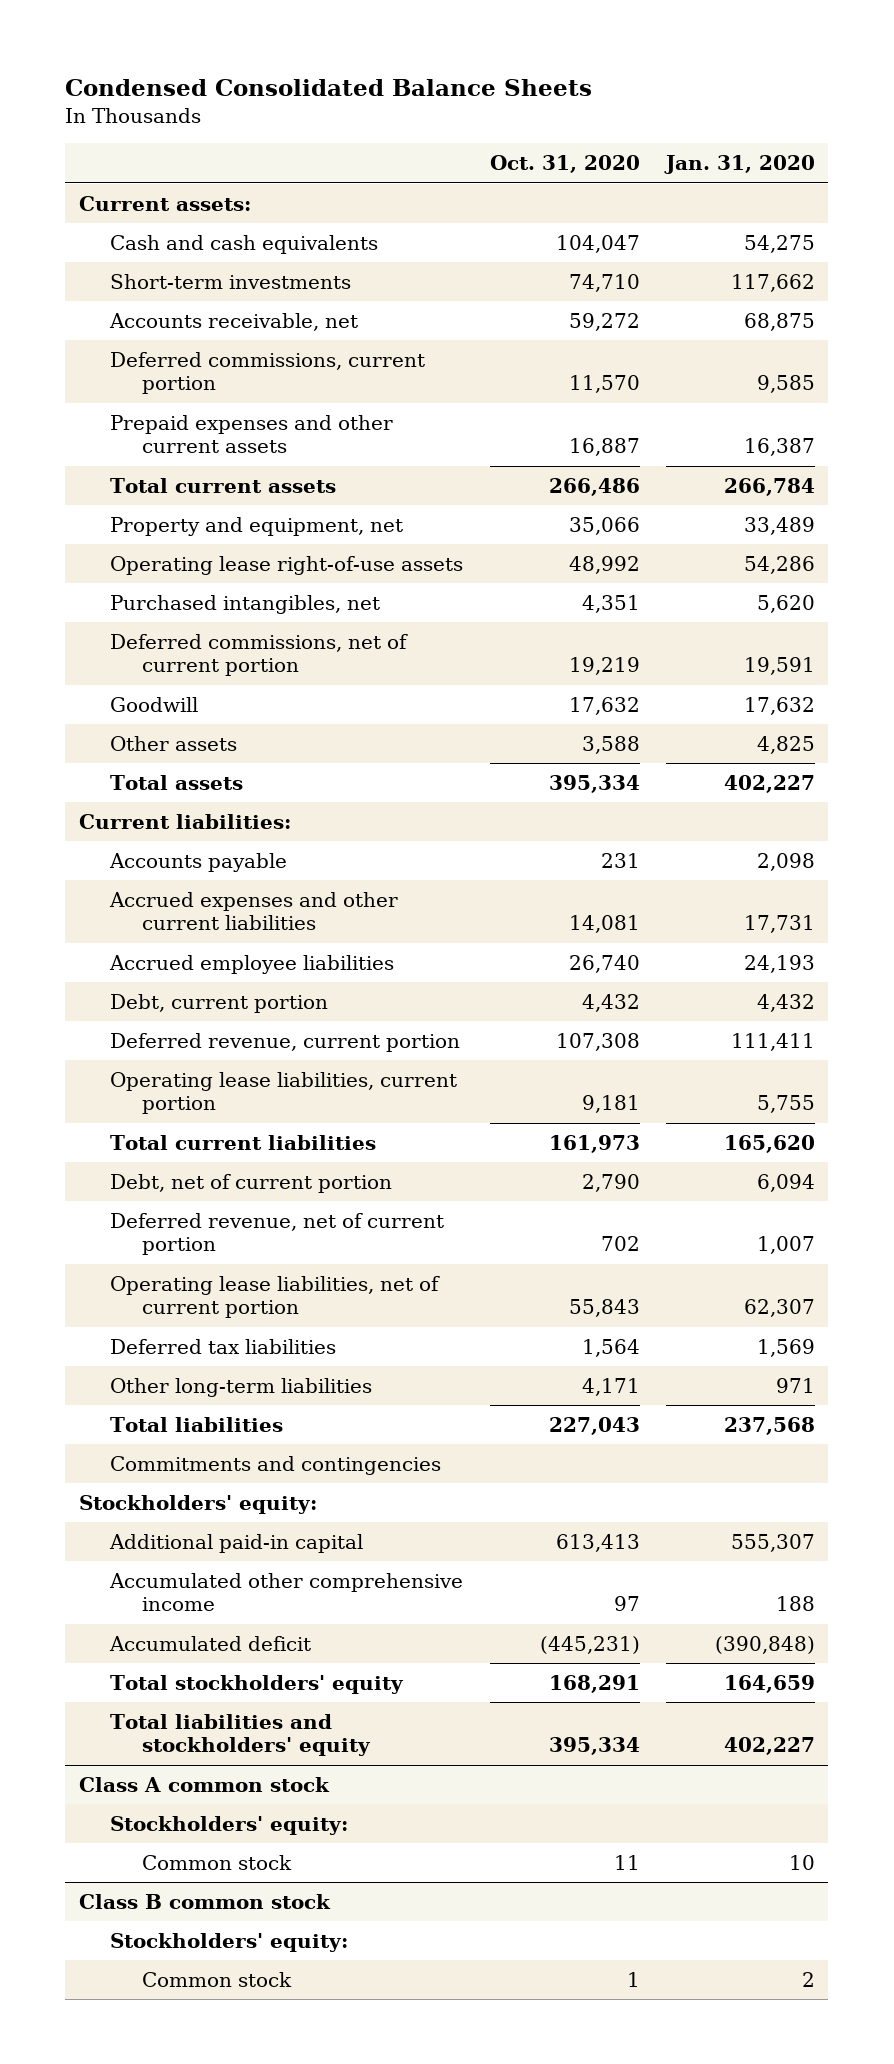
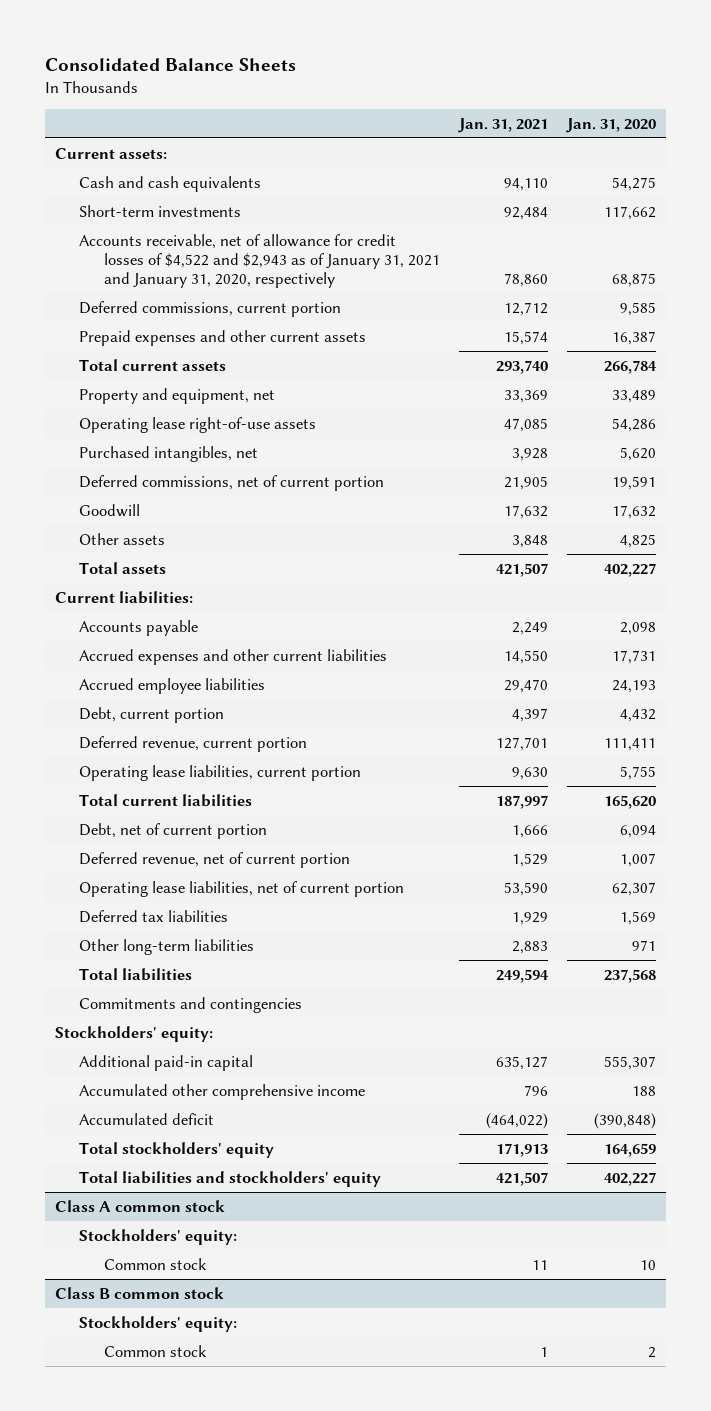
- Condensed Consolidated Balance Sheets
+ Consolidated Balance Sheets
- | Oct. 31, 2020 | Jan. 31, 2020
+ | Jan. 31, 2021 | Jan. 31, 2020
- Accounts receivable, net | 59,272 | 68,875
+ Accounts receivable, net of allowance for credit losses of $4,522 and $2,943 as of January 31, 2021 and January 31, 2020, respectively | 78,860 | 68,875

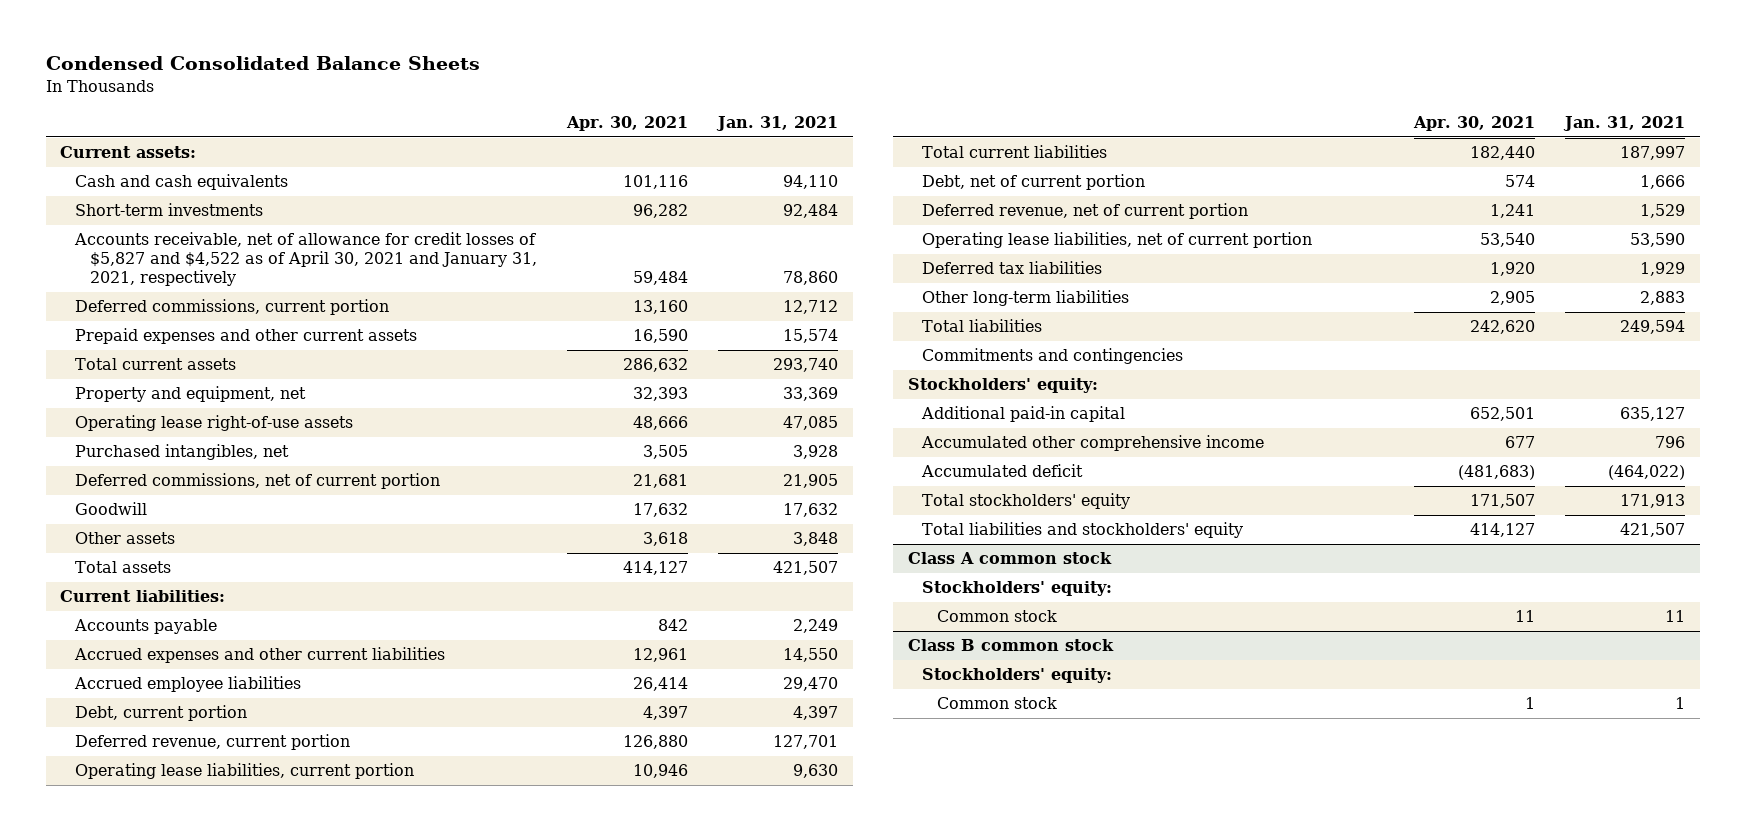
- Consolidated Balance Sheets
+ Condensed Consolidated Balance Sheets
- | Jan. 31, 2021 | Jan. 31, 2020
+ | Apr. 30, 2021 | Jan. 31, 2021
- Accounts receivable, net of allowance for credit losses of $4,522 and $2,943 as of January 31, 2021 and January 31, 2020, respectively | 78,860 | 68,875
+ Accounts receivable, net of allowance for credit losses of $5,827 and $4,522 as of April 30, 2021 and January 31, 2021, respectively | 59,484 | 78,860

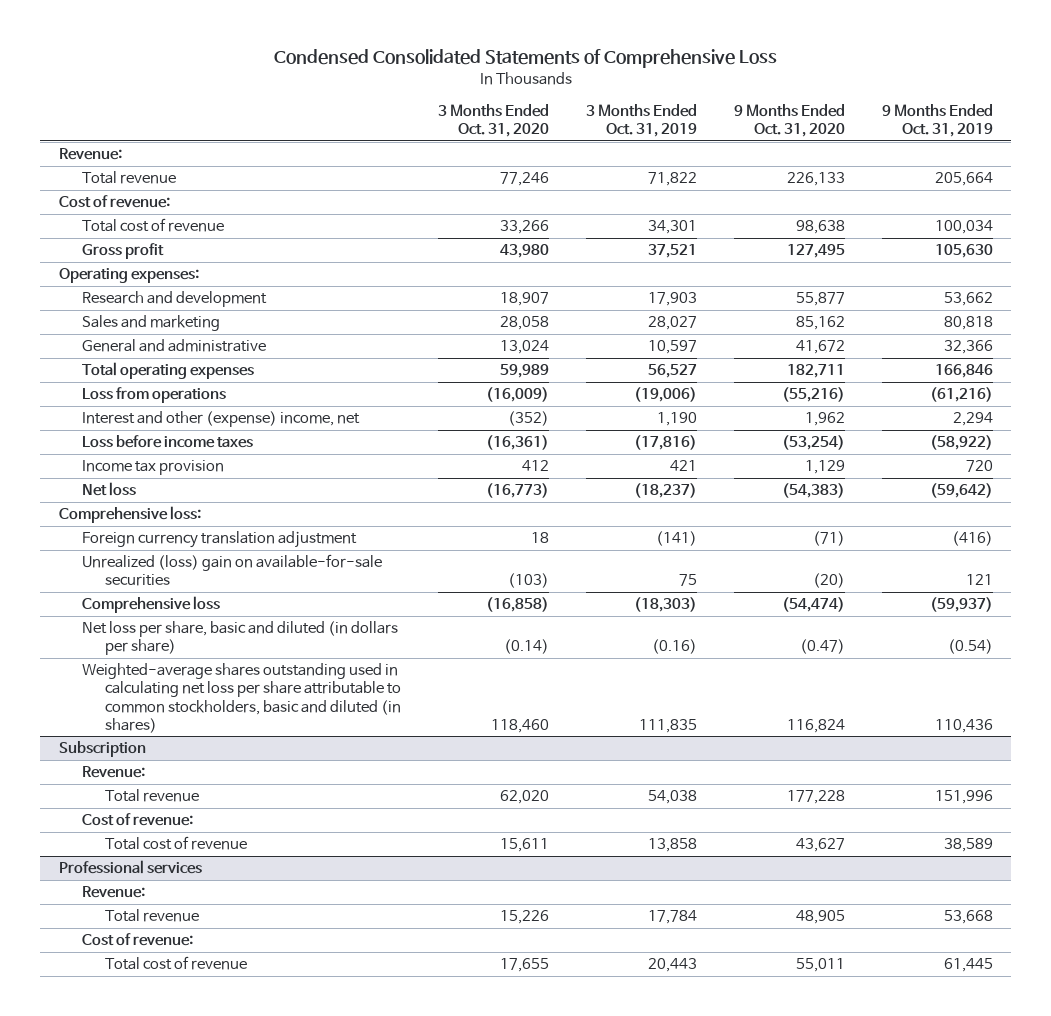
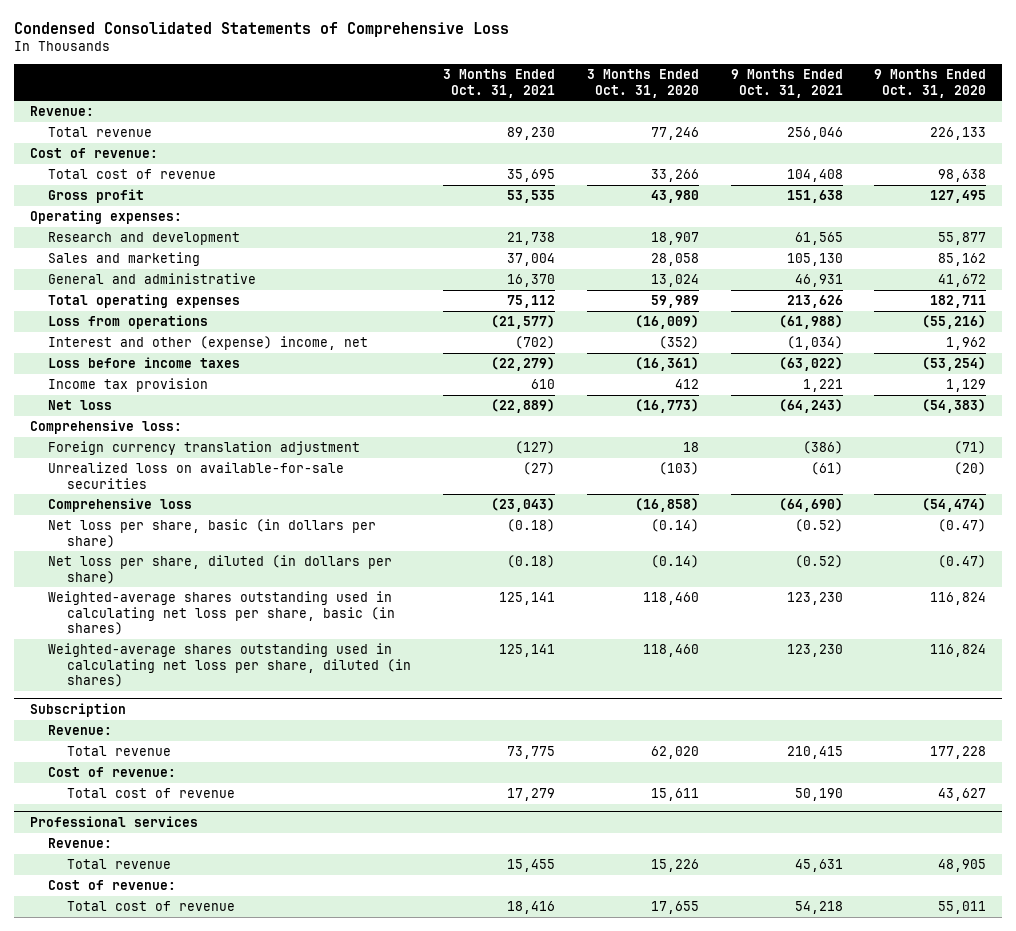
- | 3 Months Ended Oct. 31, 2020 | 3 Months Ended Oct. 31, 2019 | 9 Months Ended Oct. 31, 2020 | 9 Months Ended Oct. 31, 2019
+ | 3 Months Ended Oct. 31, 2021 | 3 Months Ended Oct. 31, 2020 | 9 Months Ended Oct. 31, 2021 | 9 Months Ended Oct. 31, 2020
- Unrealized (loss) gain on available-for-sale securities | (103) | 75 | (20) | 121
+ Unrealized loss on available-for-sale securities | (27) | (103) | (61) | (20)
- Net loss per share, basic and diluted (in dollars per share) | (0.14) | (0.16) | (0.47) | (0.54)
- Weighted-average shares outstanding used in calculating net loss per share attributable to common stockholders, basic and diluted (in shares) | 118,460 | 111,835 | 116,824 | 110,436
+ Net loss per share, basic (in dollars per share) | (0.18) | (0.14) | (0.52) | (0.47)
+ Net loss per share, diluted (in dollars per share) | (0.18) | (0.14) | (0.52) | (0.47)
+ Weighted-average shares outstanding used in calculating net loss per share, basic (in shares) | 125,141 | 118,460 | 123,230 | 116,824
+ Weighted-average shares outstanding used in calculating net loss per share, diluted (in shares) | 125,141 | 118,460 | 123,230 | 116,824

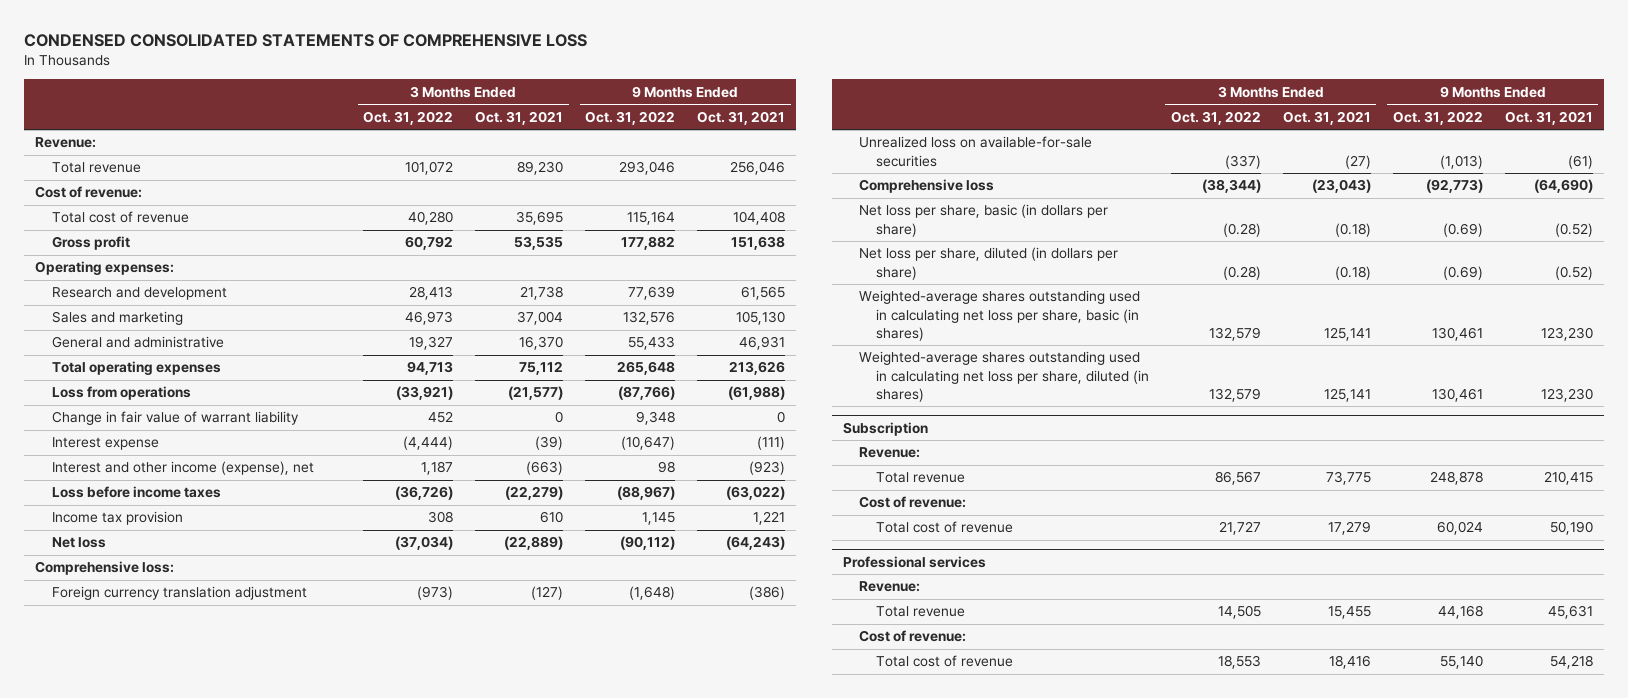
- Condensed Consolidated Statements of Comprehensive Loss
+ CONDENSED CONSOLIDATED STATEMENTS OF COMPREHENSIVE LOSS
- | 3 Months Ended Oct. 31, 2021 | 3 Months Ended Oct. 31, 2020 | 9 Months Ended Oct. 31, 2021 | 9 Months Ended Oct. 31, 2020
+ | 3 Months Ended Oct. 31, 2022 | 3 Months Ended Oct. 31, 2021 | 9 Months Ended Oct. 31, 2022 | 9 Months Ended Oct. 31, 2021
- Interest and other (expense) income, net | (702) | (352) | (1,034) | 1,962
+ Change in fair value of warrant liability | 452 | 0 | 9,348 | 0
+ Interest expense | (4,444) | (39) | (10,647) | (111)
+ Interest and other income (expense), net | 1,187 | (663) | 98 | (923)

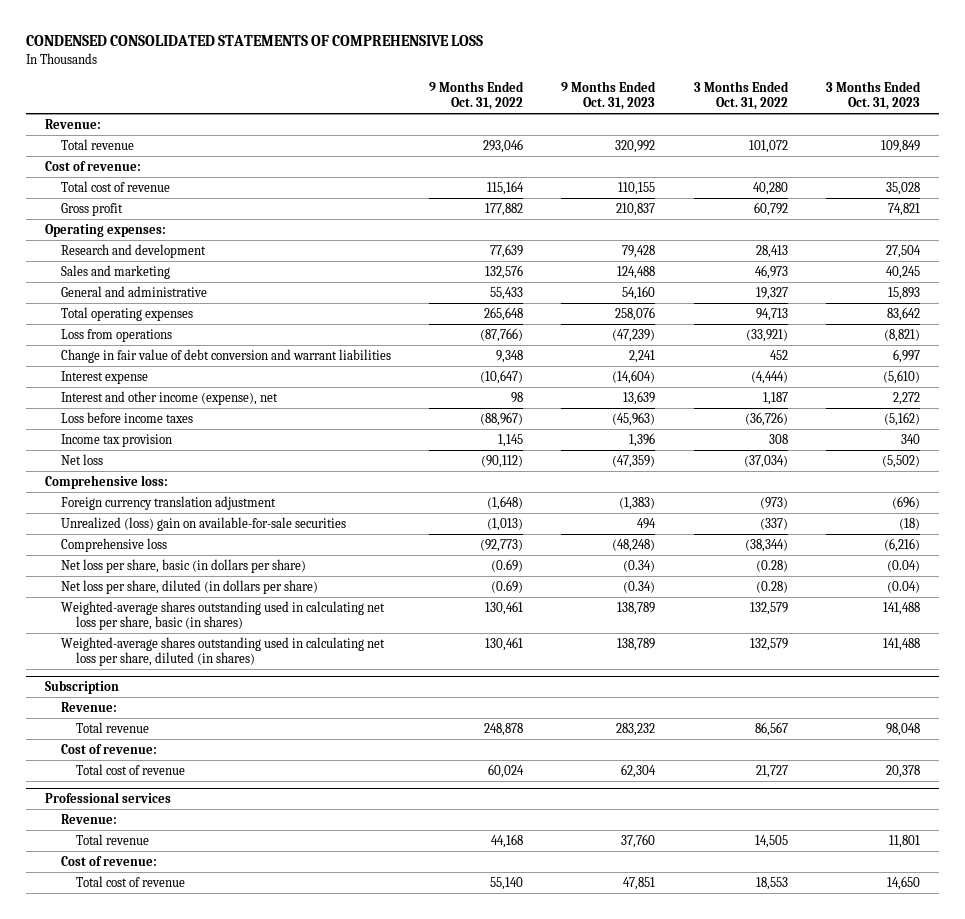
- | 3 Months Ended Oct. 31, 2022 | 3 Months Ended Oct. 31, 2021 | 9 Months Ended Oct. 31, 2022 | 9 Months Ended Oct. 31, 2021
+ | 9 Months Ended Oct. 31, 2022 | 9 Months Ended Oct. 31, 2023 | 3 Months Ended Oct. 31, 2022 | 3 Months Ended Oct. 31, 2023
- Change in fair value of warrant liability | 452 | 0 | 9,348 | 0
+ Change in fair value of debt conversion and warrant liabilities | 9,348 | 2,241 | 452 | 6,997
- Unrealized loss on available-for-sale securities | (337) | (27) | (1,013) | (61)
+ Unrealized (loss) gain on available-for-sale securities | (1,013) | 494 | (337) | (18)

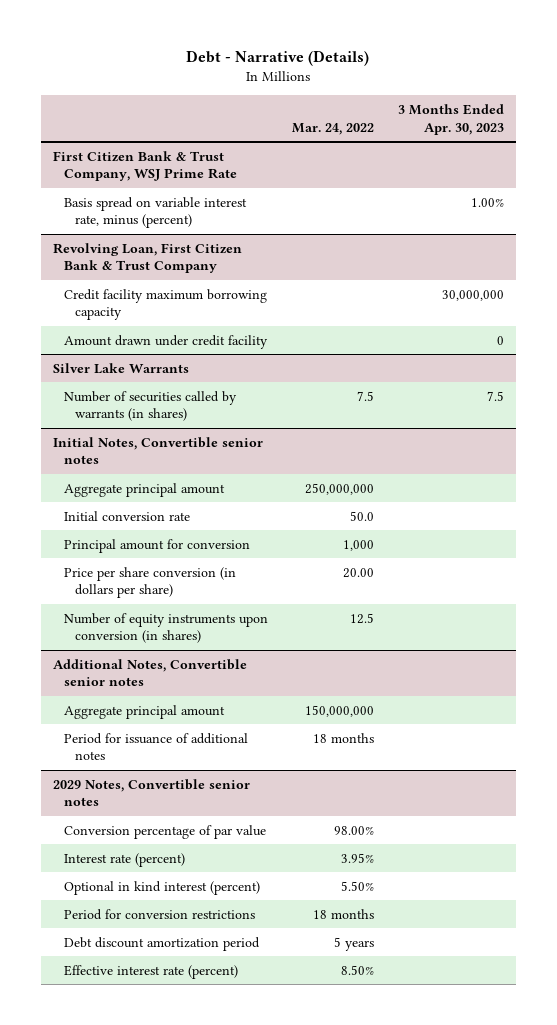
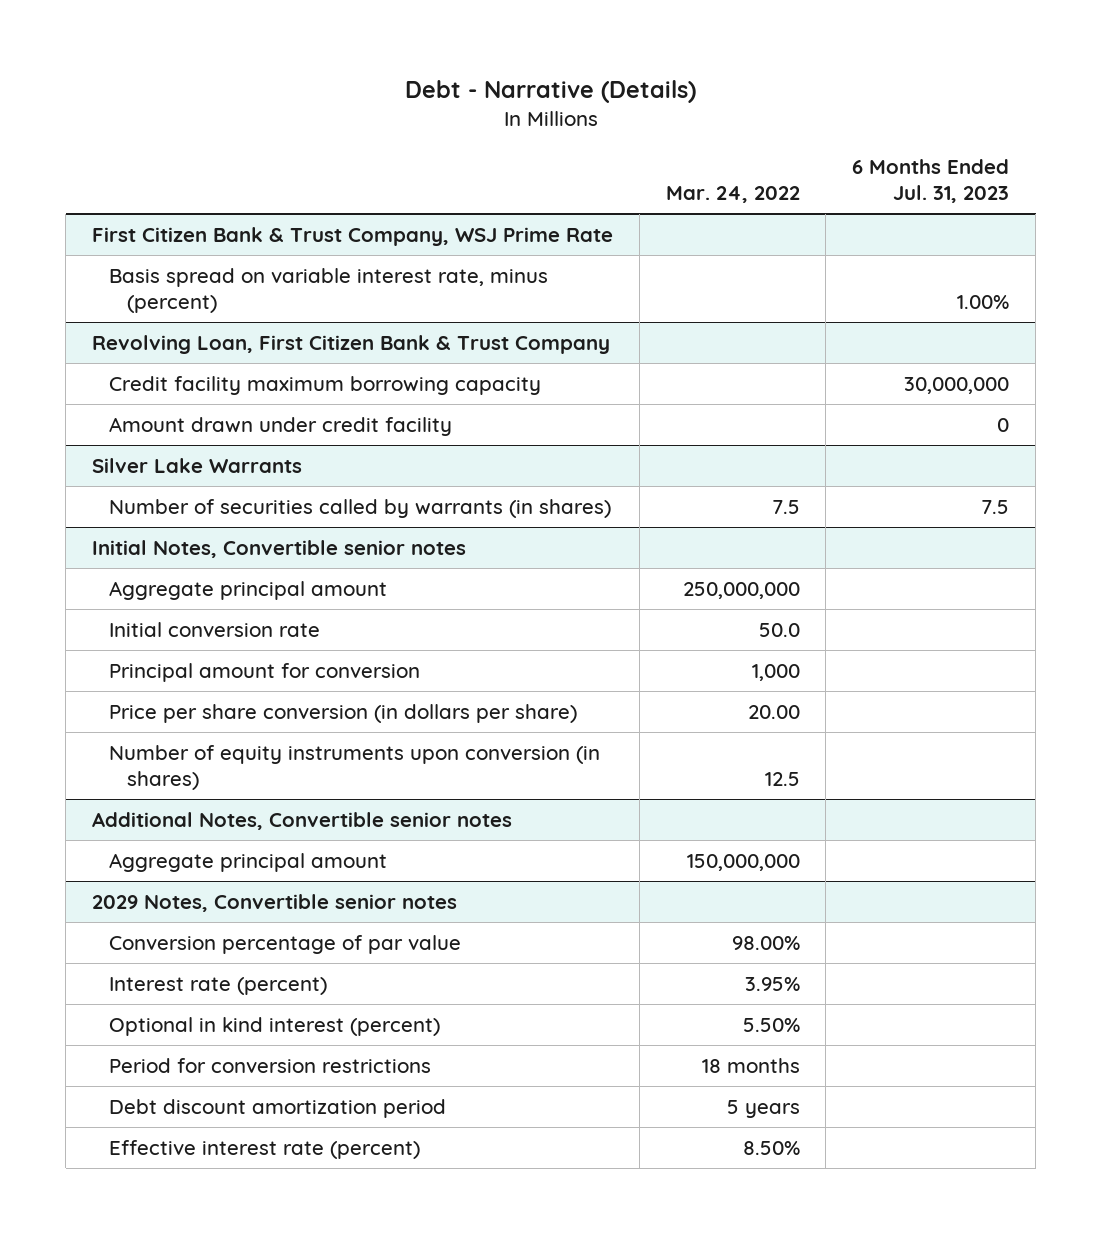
- | Mar. 24, 2022 | 3 Months Ended Apr. 30, 2023
+ | Mar. 24, 2022 | 6 Months Ended Jul. 31, 2023
@ Additional Notes, Convertible senior notes
- Period for issuance of additional notes | 18 months |

